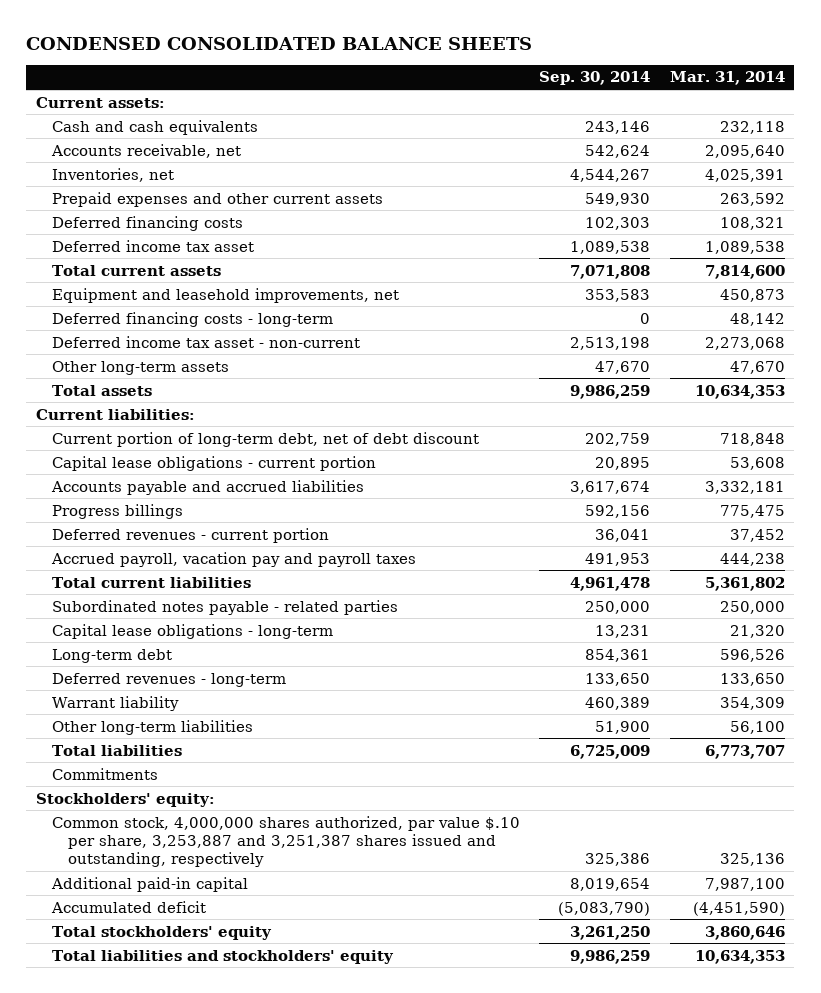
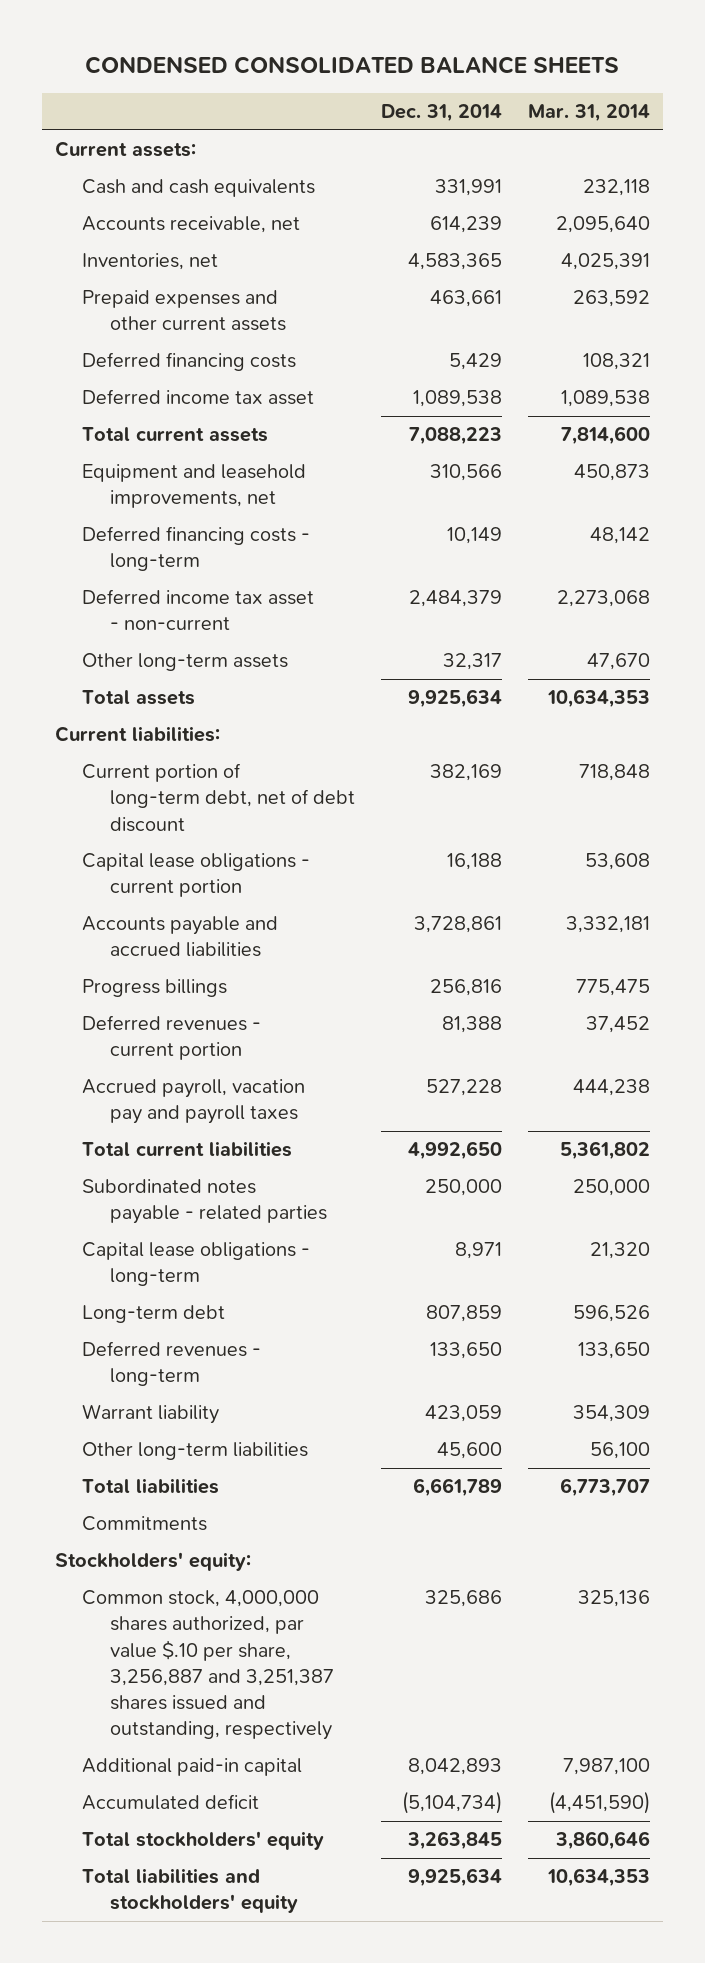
- | Sep. 30, 2014 | Mar. 31, 2014
+ | Dec. 31, 2014 | Mar. 31, 2014
- Common stock, 4,000,000 shares authorized, par value $.10 per share, 3,253,887 and 3,251,387 shares issued and outstanding, respectively | 325,386 | 325,136
+ Common stock, 4,000,000 shares authorized, par value $.10 per share, 3,256,887 and 3,251,387 shares issued and outstanding, respectively | 325,686 | 325,136

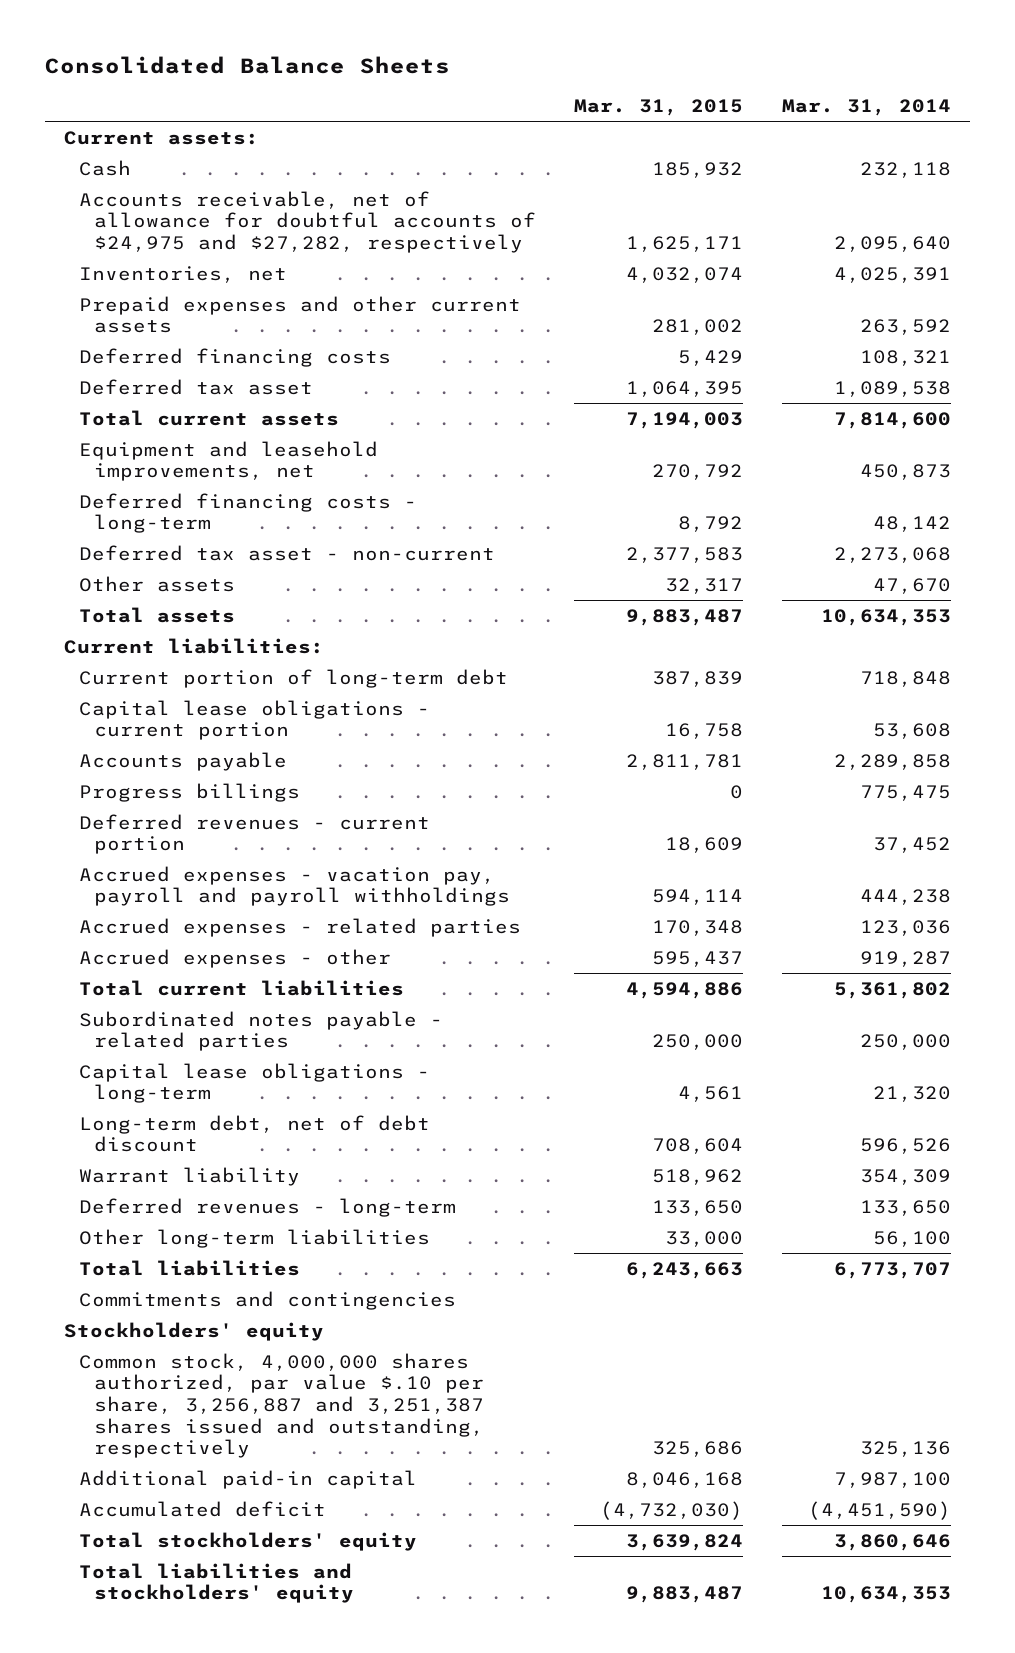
- CONDENSED CONSOLIDATED BALANCE SHEETS
+ Consolidated Balance Sheets
- | Dec. 31, 2014 | Mar. 31, 2014
+ | Mar. 31, 2015 | Mar. 31, 2014
- Cash and cash equivalents | 331,991 | 232,118
- Accounts receivable, net | 614,239 | 2,095,640
+ Cash | 185,932 | 232,118
+ Accounts receivable, net of allowance for doubtful accounts of $24,975 and $27,282, respectively | 1,625,171 | 2,095,640
- Deferred income tax asset | 1,089,538 | 1,089,538
+ Deferred tax asset | 1,064,395 | 1,089,538
- Deferred income tax asset - non-current | 2,484,379 | 2,273,068
- Other long-term assets | 32,317 | 47,670
+ Deferred tax asset - non-current | 2,377,583 | 2,273,068
+ Other assets | 32,317 | 47,670
- Current portion of long-term debt, net of debt discount | 382,169 | 718,848
+ Current portion of long-term debt | 387,839 | 718,848
- Accounts payable and accrued liabilities | 3,728,861 | 3,332,181
+ Accounts payable | 2,811,781 | 2,289,858
- Accrued payroll, vacation pay and payroll taxes | 527,228 | 444,238
+ Accrued expenses - vacation pay, payroll and payroll withholdings | 594,114 | 444,238
+ Accrued expenses - related parties | 170,348 | 123,036
+ Accrued expenses - other | 595,437 | 919,287
- Long-term debt | 807,859 | 596,526
+ Long-term debt, net of debt discount | 708,604 | 596,526
moved down: Deferred revenues - long-term | 133,650 | 133,650
- Commitments
- Stockholders' equity:
+ Commitments and contingencies
+ Stockholders' equity

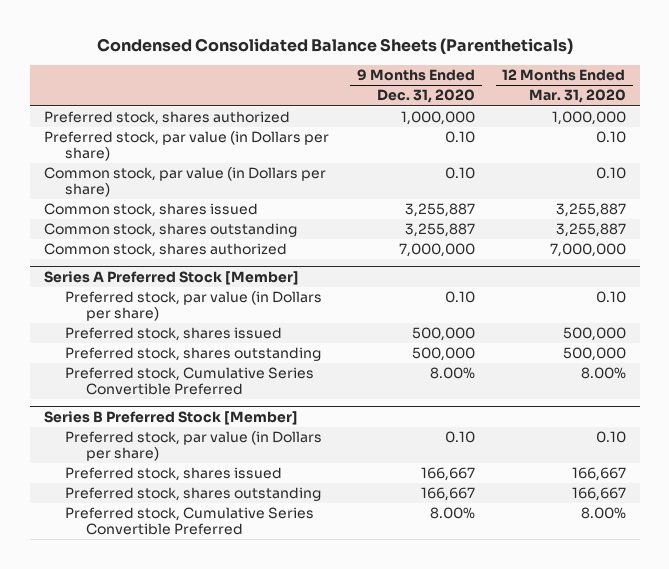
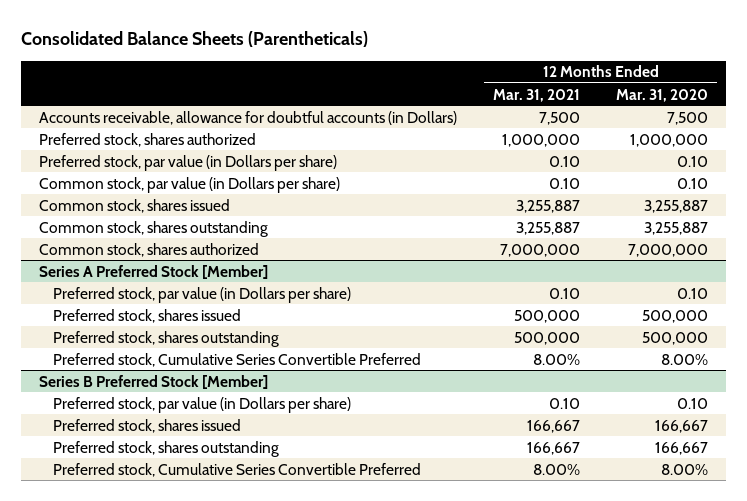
- Condensed Consolidated Balance Sheets (Parentheticals)
+ Consolidated Balance Sheets (Parentheticals)
- | 9 Months Ended Dec. 31, 2020 | 12 Months Ended Mar. 31, 2020
+ | 12 Months Ended Mar. 31, 2021 | 12 Months Ended Mar. 31, 2020
+ Accounts receivable, allowance for doubtful accounts (in Dollars) | 7,500 | 7,500

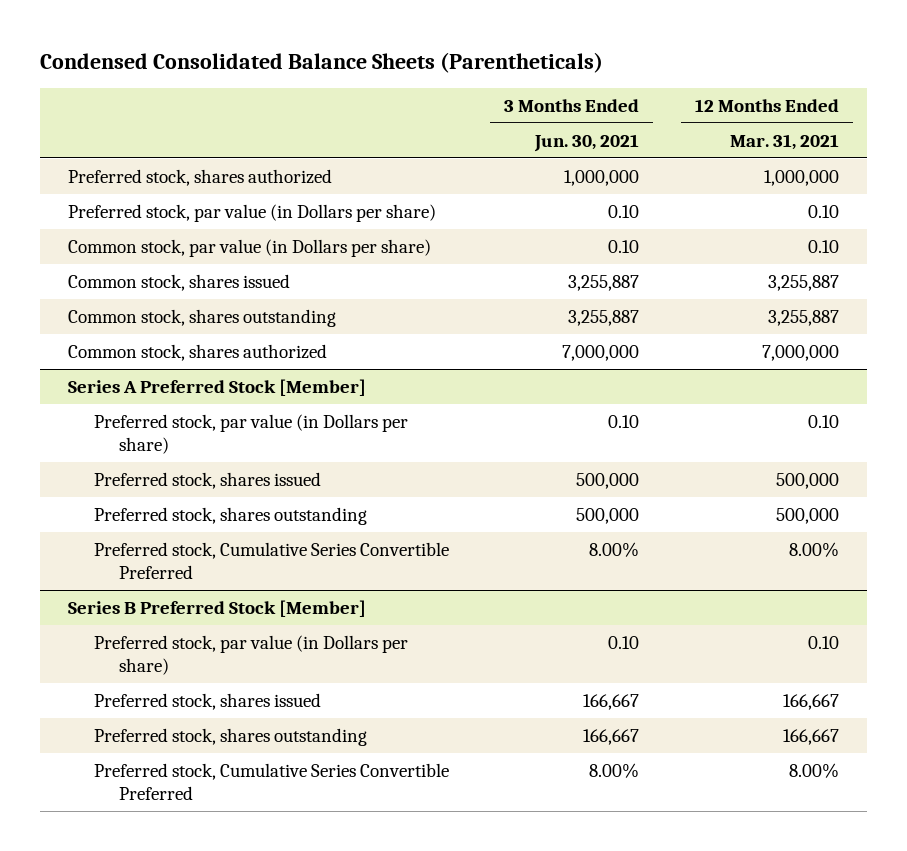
- Consolidated Balance Sheets (Parentheticals)
+ Condensed Consolidated Balance Sheets (Parentheticals)
- | 12 Months Ended Mar. 31, 2021 | 12 Months Ended Mar. 31, 2020
+ | 3 Months Ended Jun. 30, 2021 | 12 Months Ended Mar. 31, 2021
- Accounts receivable, allowance for doubtful accounts (in Dollars) | 7,500 | 7,500

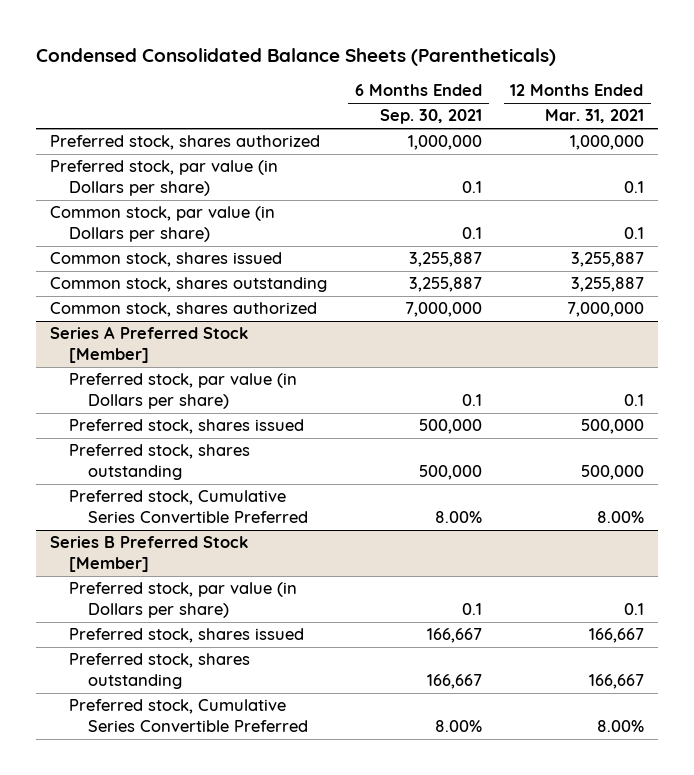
- | 3 Months Ended Jun. 30, 2021 | 12 Months Ended Mar. 31, 2021
+ | 6 Months Ended Sep. 30, 2021 | 12 Months Ended Mar. 31, 2021
- Preferred stock, par value (in Dollars per share) | 0.10 | 0.10
- Common stock, par value (in Dollars per share) | 0.10 | 0.10
+ Preferred stock, par value (in Dollars per share) | 0.1 | 0.1
+ Common stock, par value (in Dollars per share) | 0.1 | 0.1
@ Series A Preferred Stock [Member]
- Preferred stock, par value (in Dollars per share) | 0.10 | 0.10
+ Preferred stock, par value (in Dollars per share) | 0.1 | 0.1
@ Series B Preferred Stock [Member]
- Preferred stock, par value (in Dollars per share) | 0.10 | 0.10
+ Preferred stock, par value (in Dollars per share) | 0.1 | 0.1

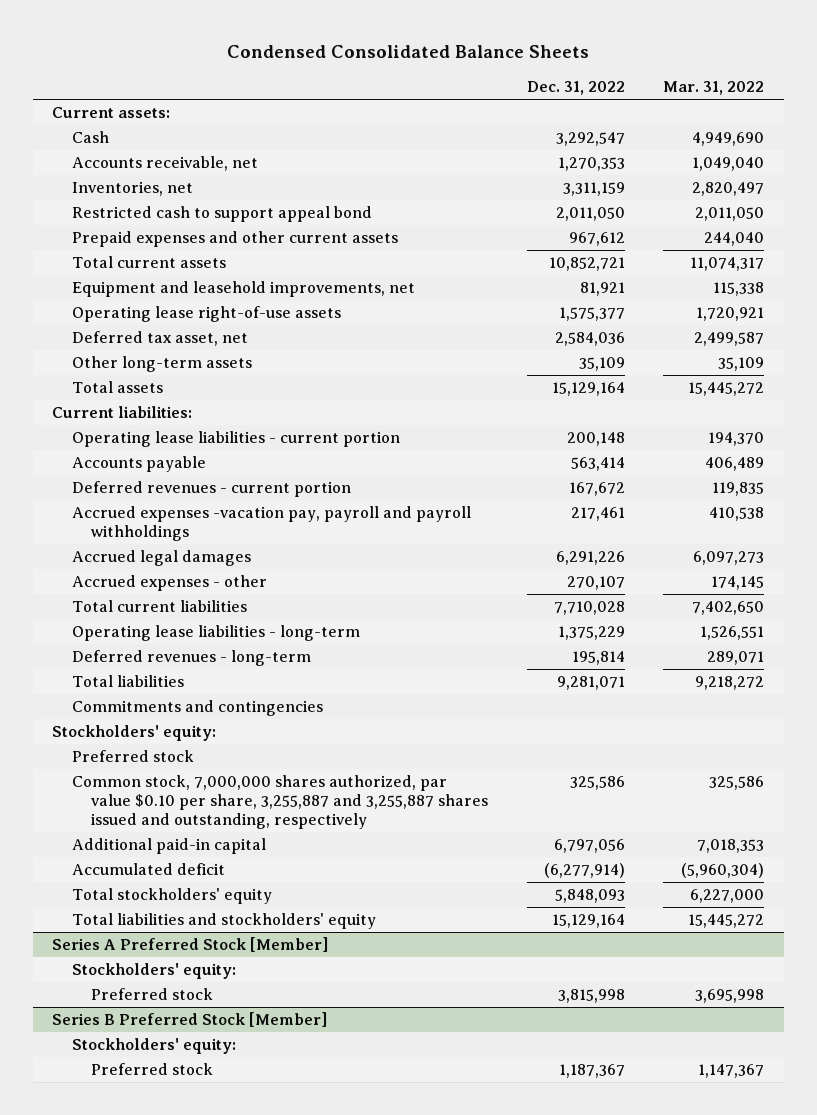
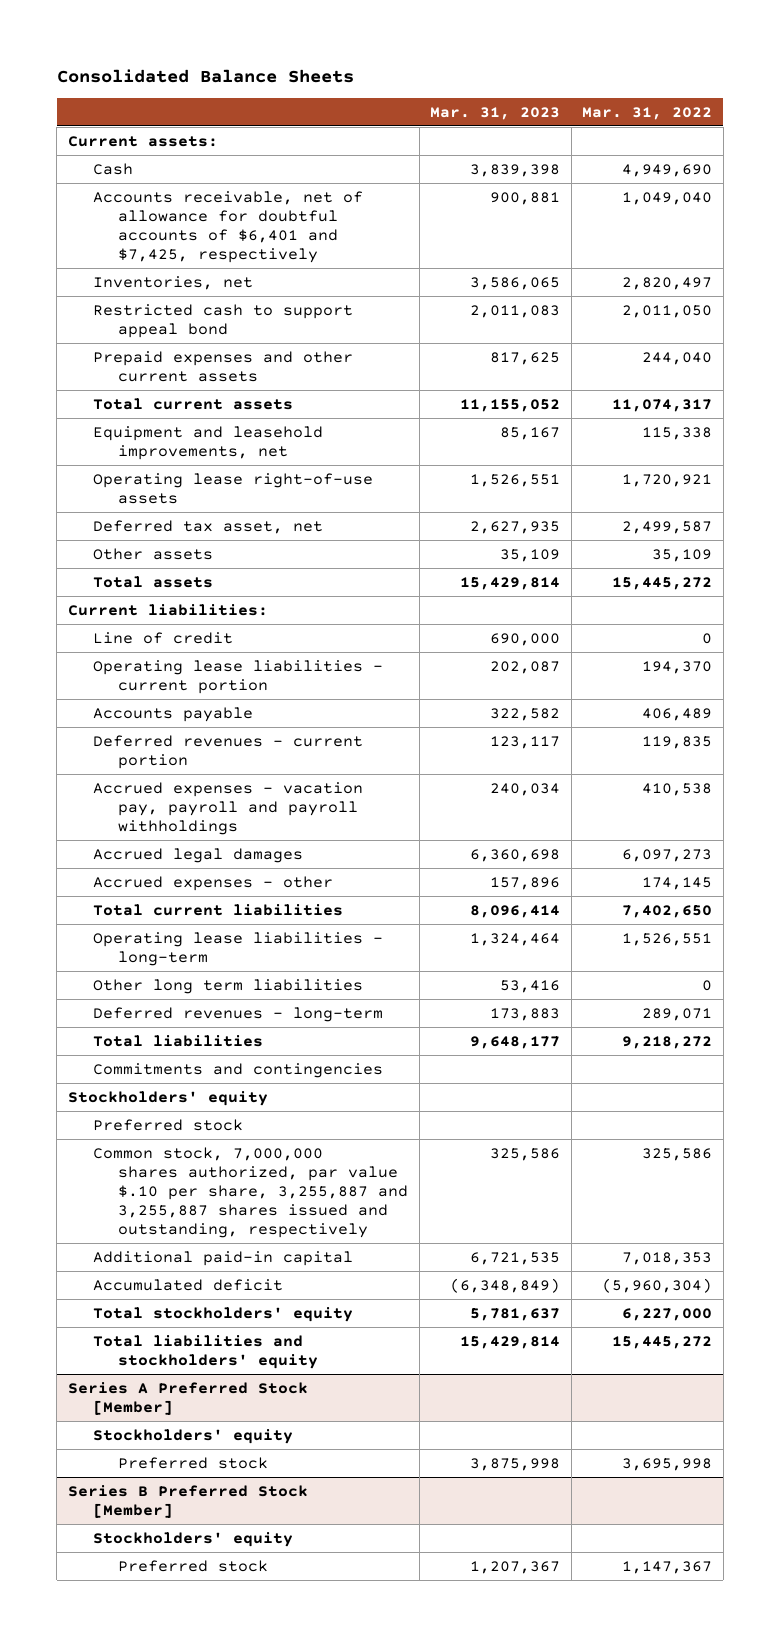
- Condensed Consolidated Balance Sheets
+ Consolidated Balance Sheets
- | Dec. 31, 2022 | Mar. 31, 2022
+ | Mar. 31, 2023 | Mar. 31, 2022
- Accounts receivable, net | 1,270,353 | 1,049,040
+ Accounts receivable, net of allowance for doubtful accounts of $6,401 and $7,425, respectively | 900,881 | 1,049,040
- Other long-term assets | 35,109 | 35,109
+ Other assets | 35,109 | 35,109
+ Line of credit | 690,000 | 0
- Accrued expenses -vacation pay, payroll and payroll withholdings | 217,461 | 410,538
+ Accrued expenses - vacation pay, payroll and payroll withholdings | 240,034 | 410,538
+ Other long term liabilities | 53,416 | 0
- Stockholders' equity:
+ Stockholders' equity
- Common stock, 7,000,000 shares authorized, par value $0.10 per share, 3,255,887 and 3,255,887 shares issued and outstanding, respectively | 325,586 | 325,586
+ Common stock, 7,000,000 shares authorized, par value $.10 per share, 3,255,887 and 3,255,887 shares issued and outstanding, respectively | 325,586 | 325,586
@ Series A Preferred Stock [Member]
- Stockholders' equity:
+ Stockholders' equity
@ Series B Preferred Stock [Member]
- Stockholders' equity:
+ Stockholders' equity

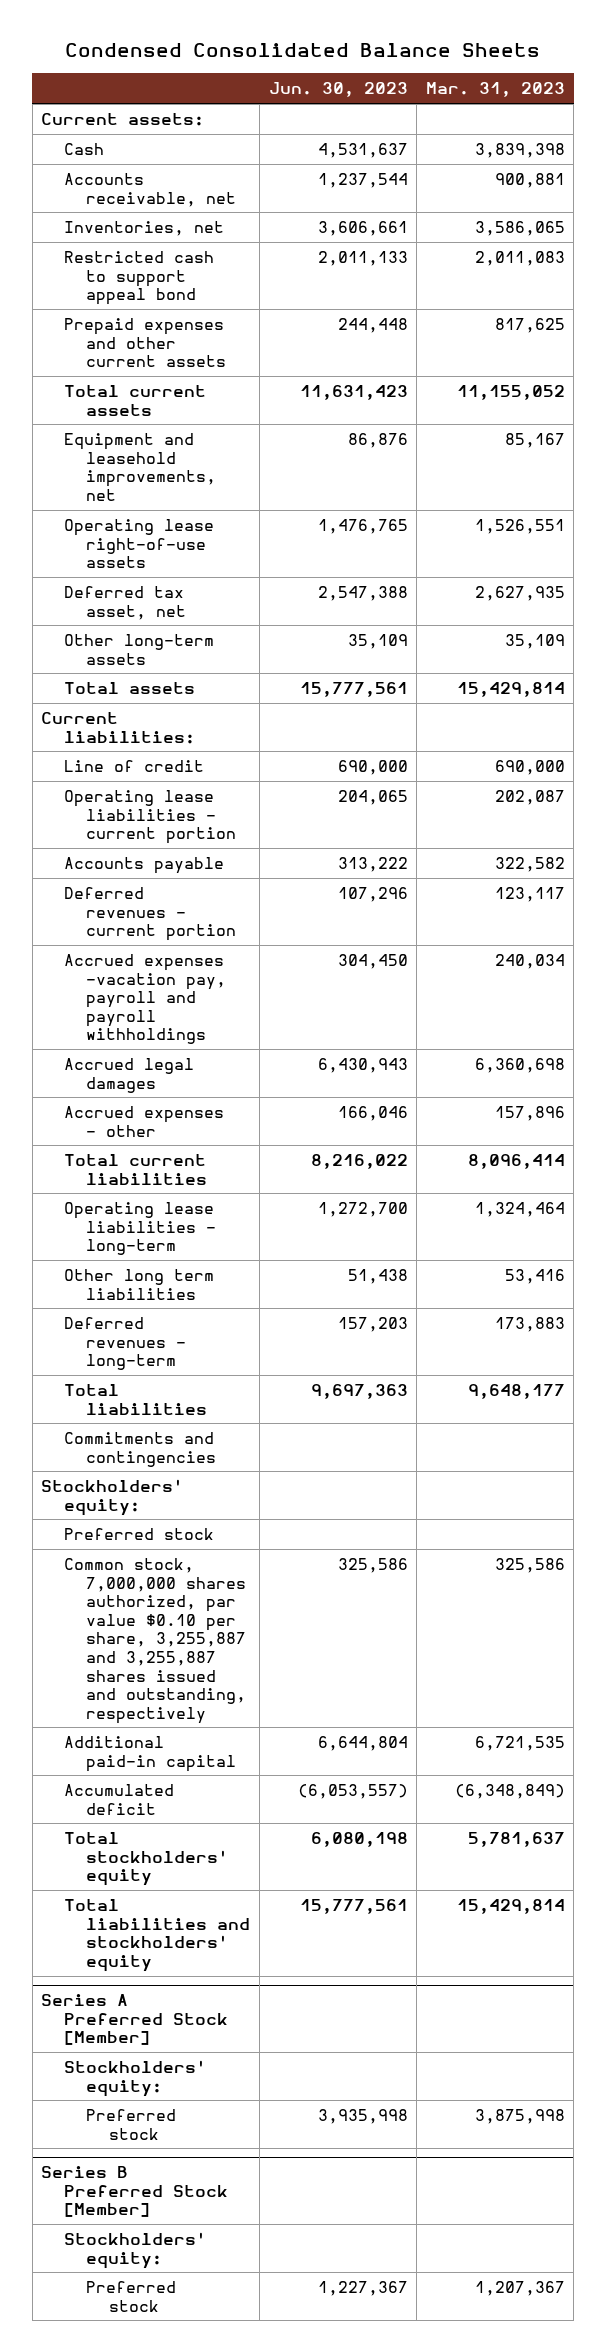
- Consolidated Balance Sheets
+ Condensed Consolidated Balance Sheets
- | Mar. 31, 2023 | Mar. 31, 2022
+ | Jun. 30, 2023 | Mar. 31, 2023
- Accounts receivable, net of allowance for doubtful accounts of $6,401 and $7,425, respectively | 900,881 | 1,049,040
+ Accounts receivable, net | 1,237,544 | 900,881
- Other assets | 35,109 | 35,109
+ Other long-term assets | 35,109 | 35,109
- Accrued expenses - vacation pay, payroll and payroll withholdings | 240,034 | 410,538
+ Accrued expenses -vacation pay, payroll and payroll withholdings | 304,450 | 240,034
- Stockholders' equity
+ Stockholders' equity:
- Common stock, 7,000,000 shares authorized, par value $.10 per share, 3,255,887 and 3,255,887 shares issued and outstanding, respectively | 325,586 | 325,586
+ Common stock, 7,000,000 shares authorized, par value $0.10 per share, 3,255,887 and 3,255,887 shares issued and outstanding, respectively | 325,586 | 325,586
@ Series A Preferred Stock [Member]
- Stockholders' equity
+ Stockholders' equity:
@ Series B Preferred Stock [Member]
- Stockholders' equity
+ Stockholders' equity:

